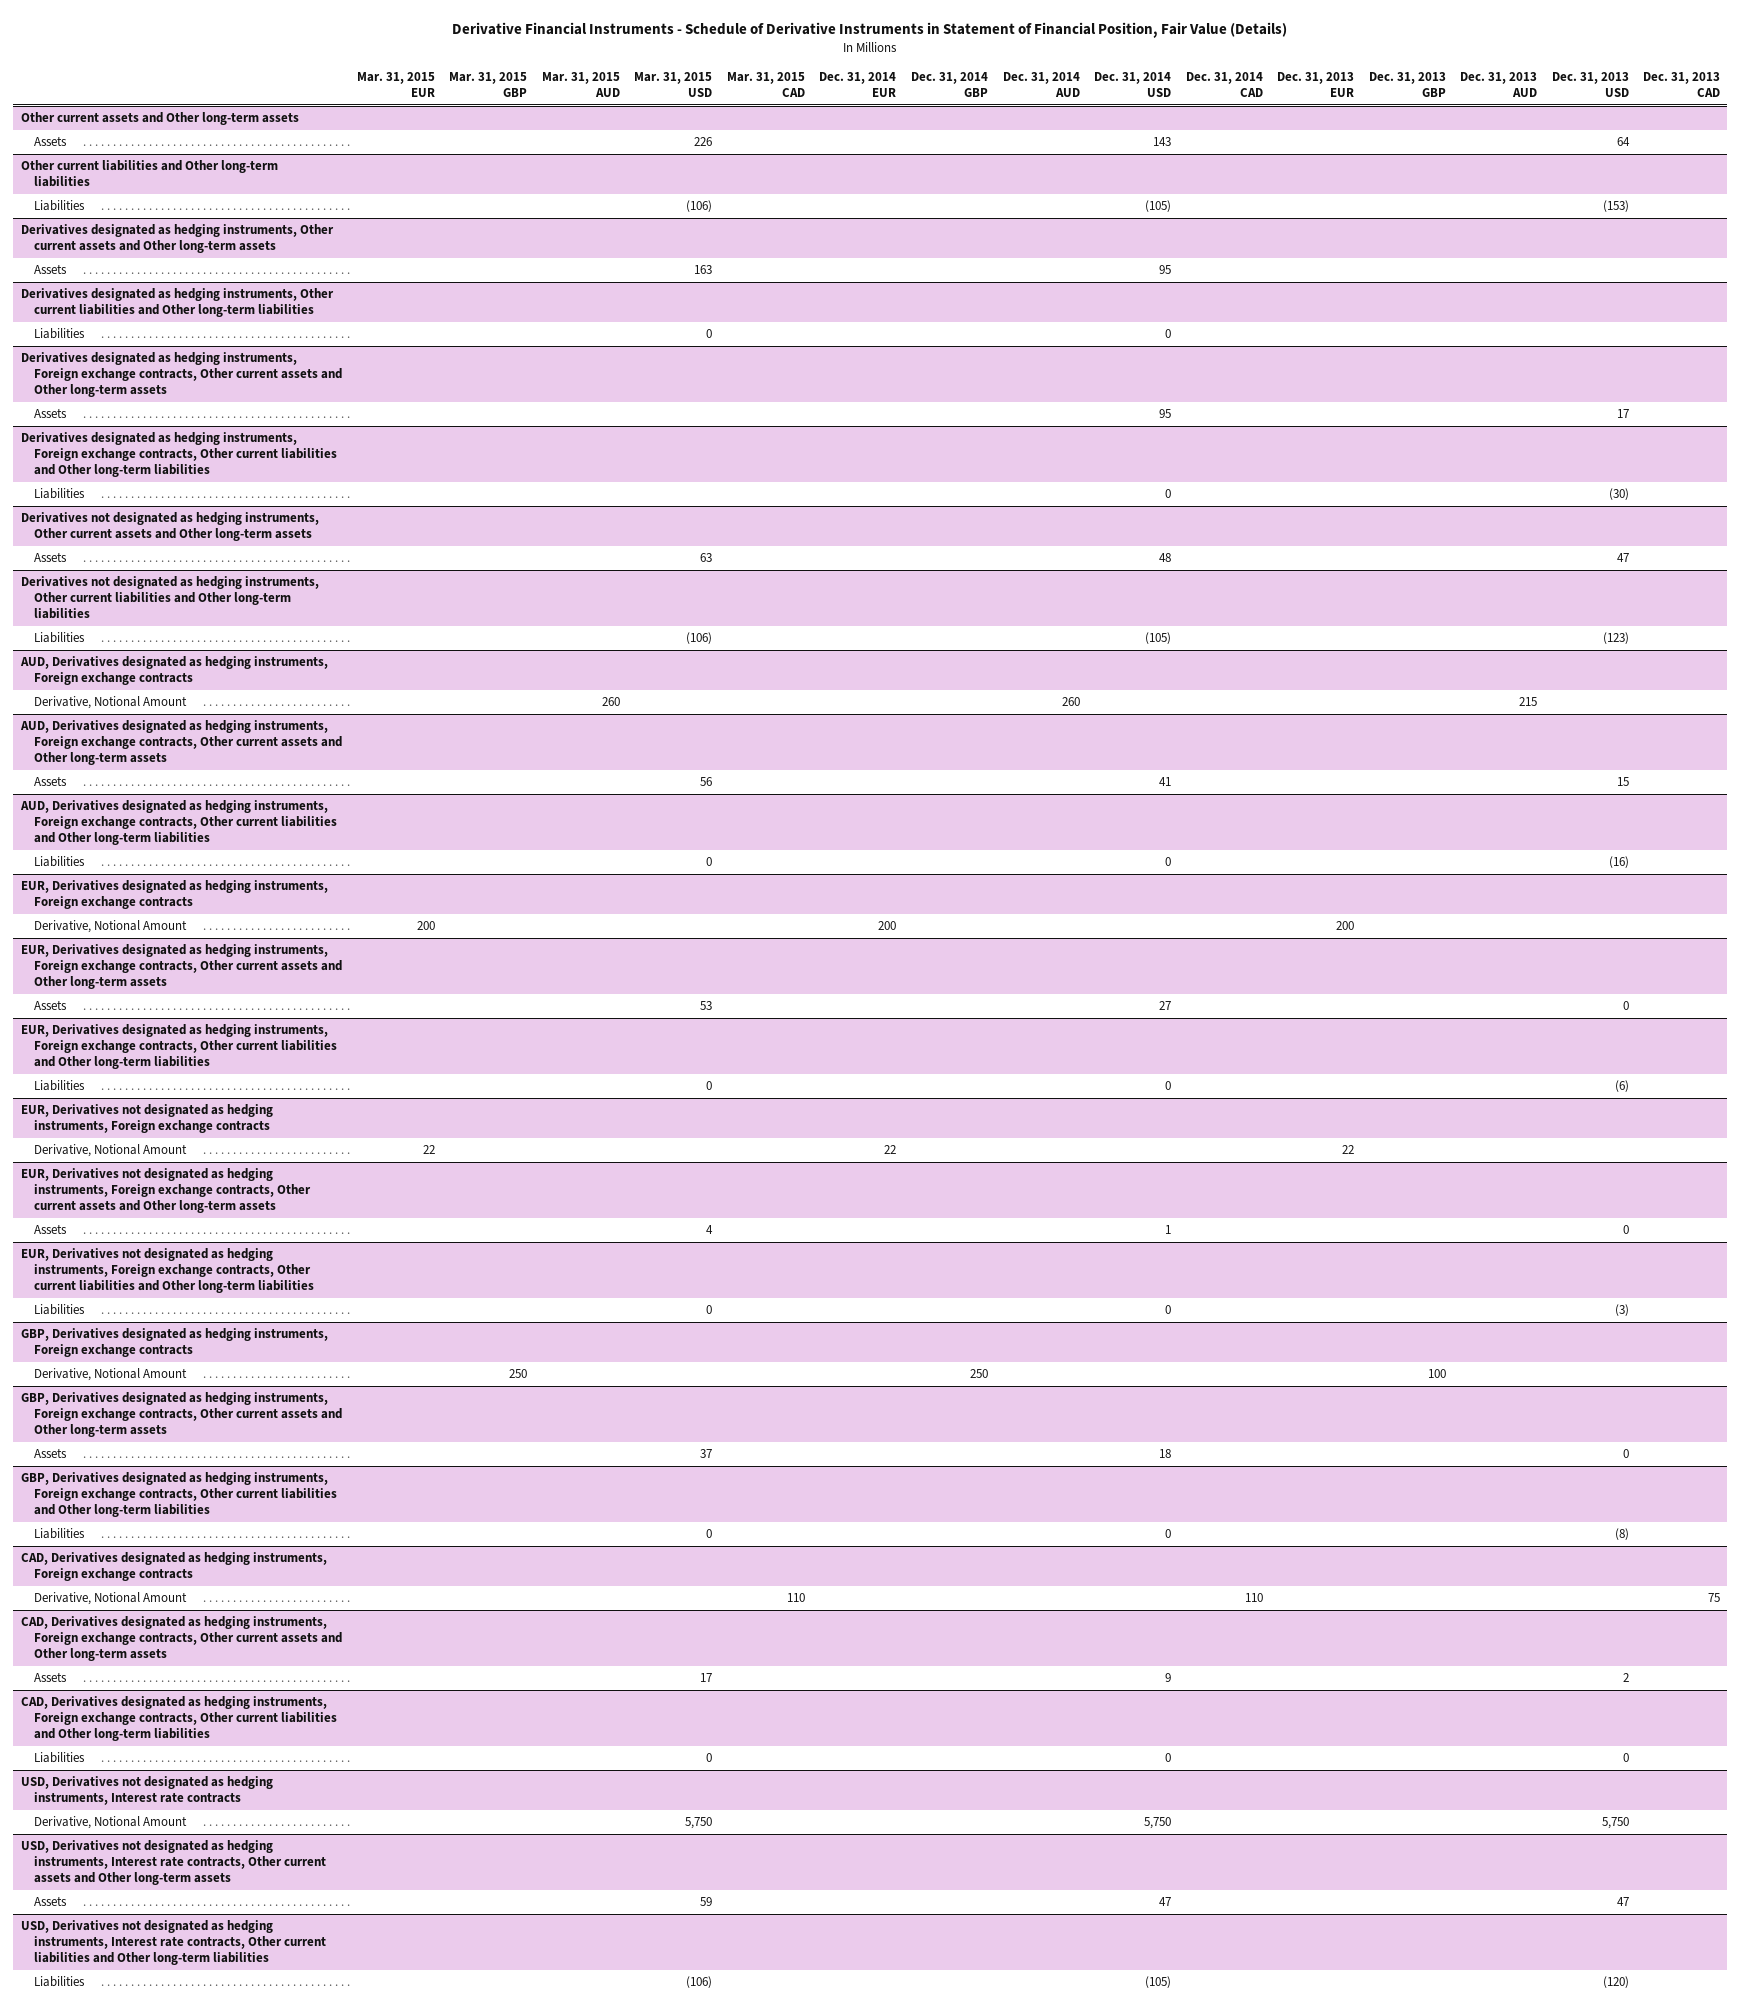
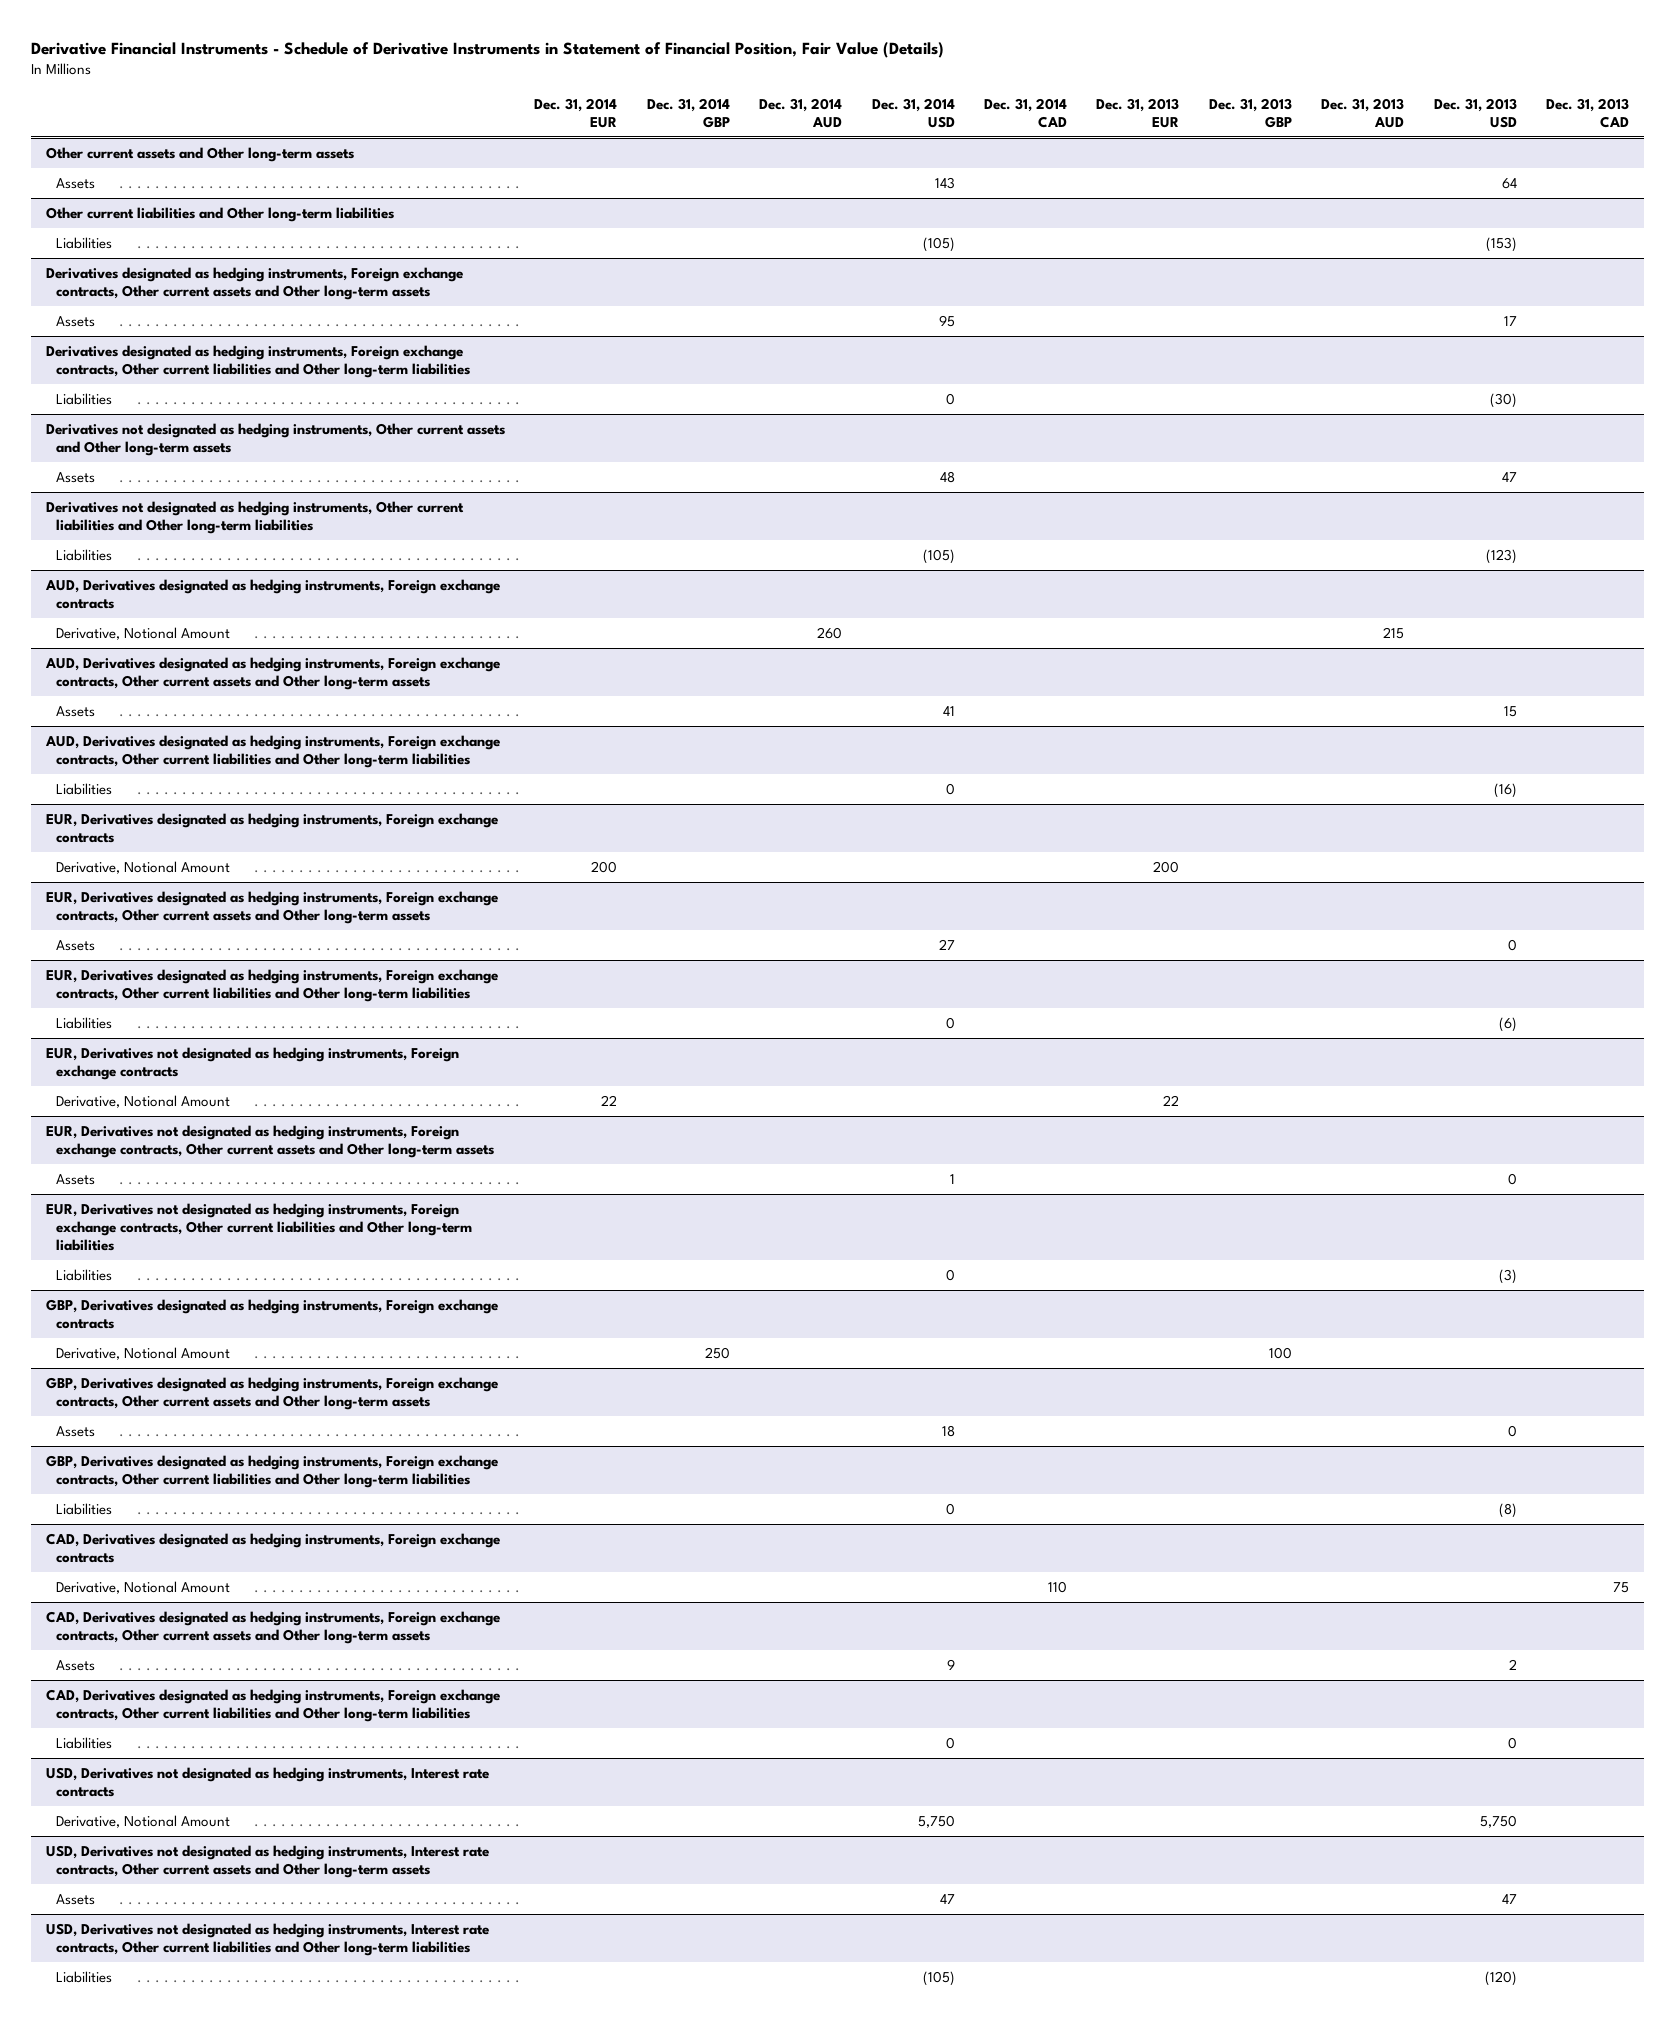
- | Mar. 31, 2015 EUR | Mar. 31, 2015 GBP | Mar. 31, 2015 AUD | Mar. 31, 2015 USD | Mar. 31, 2015 CAD | Dec. 31, 2014 EUR | Dec. 31, 2014 GBP | Dec. 31, 2014 AUD | Dec. 31, 2014 USD | Dec. 31, 2014 CAD | Dec. 31, 2013 EUR | Dec. 31, 2013 GBP | Dec. 31, 2013 AUD | Dec. 31, 2013 USD | Dec. 31, 2013 CAD
+ | Dec. 31, 2014 EUR | Dec. 31, 2014 GBP | Dec. 31, 2014 AUD | Dec. 31, 2014 USD | Dec. 31, 2014 CAD | Dec. 31, 2013 EUR | Dec. 31, 2013 GBP | Dec. 31, 2013 AUD | Dec. 31, 2013 USD | Dec. 31, 2013 CAD
- Derivatives designated as hedging instruments, Other current assets and Other long-term assets
- Assets | | | | 163 | | | | | 95 | | | | | |
- Derivatives designated as hedging instruments, Other current liabilities and Other long-term liabilities
- Liabilities | | | | 0 | | | | | 0 | | | | | |

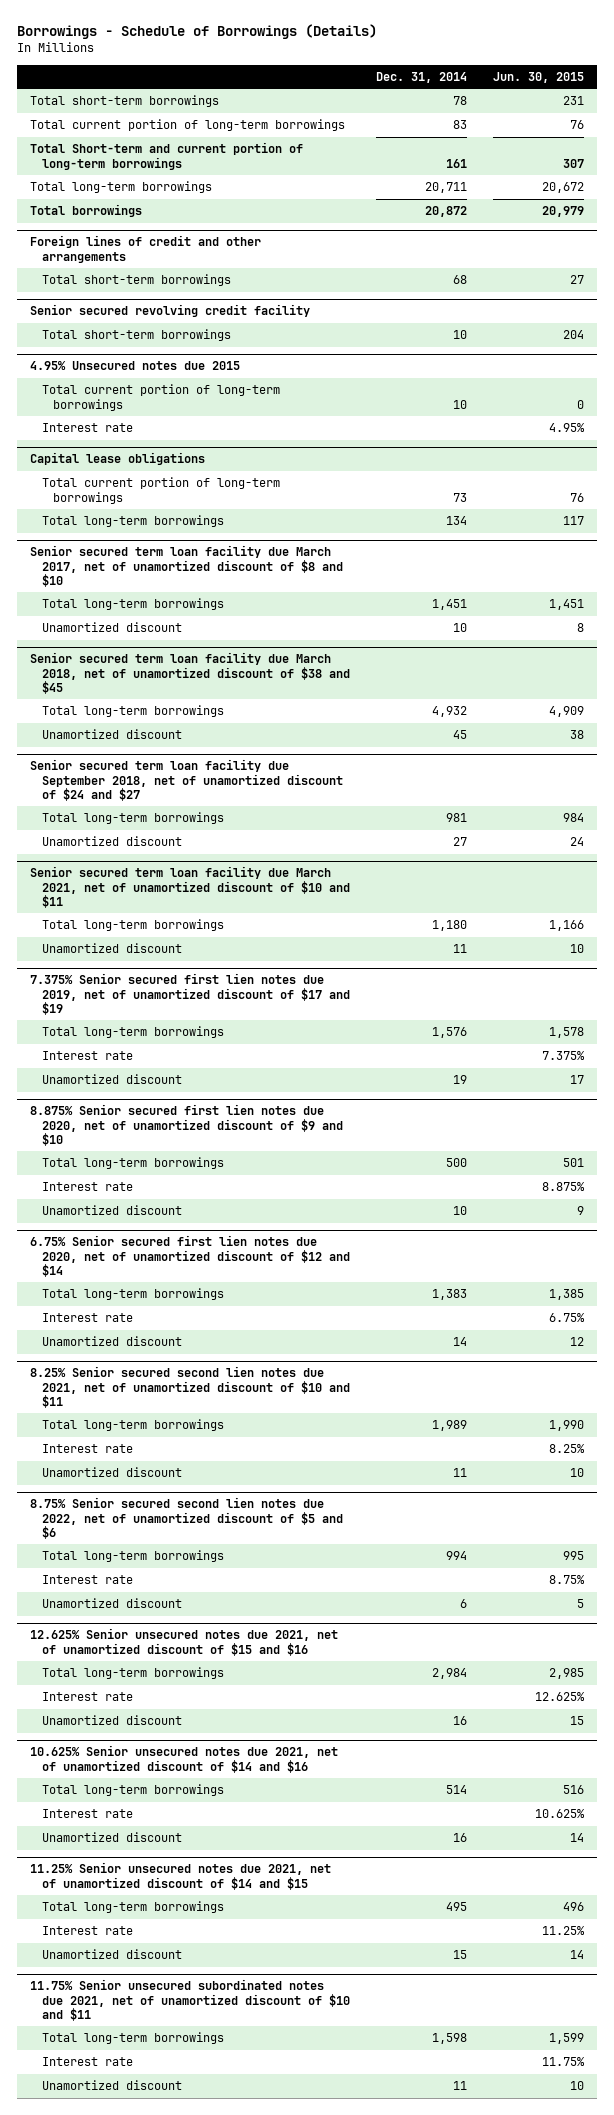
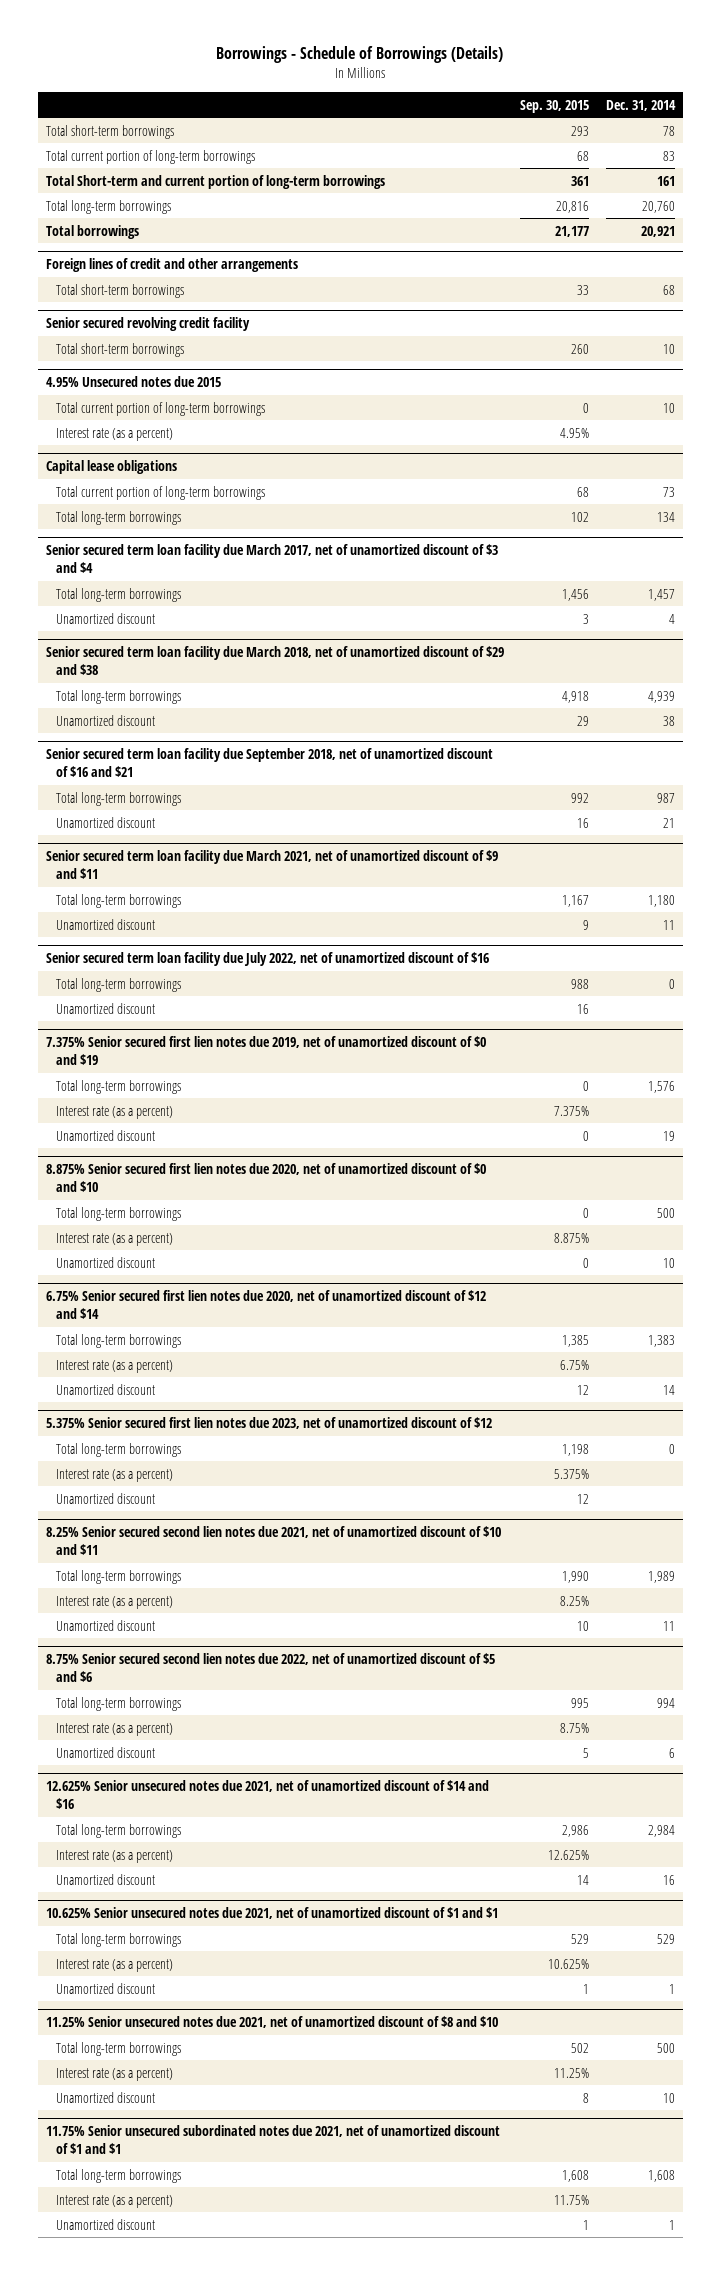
- | Dec. 31, 2014 | Jun. 30, 2015
+ | Sep. 30, 2015 | Dec. 31, 2014
- Total long-term borrowings | 20,711 | 20,672
- Total borrowings | 20,872 | 20,979
+ Total long-term borrowings | 20,816 | 20,760
+ Total borrowings | 21,177 | 20,921
@ 4.95% Unsecured notes due 2015
- Interest rate | | 4.95%
+ Interest rate (as a percent) | 4.95% |
- Senior secured term loan facility due March 2017, net of unamortized discount of $8 and $10
- Total long-term borrowings | 1,451 | 1,451
- Unamortized discount | 10 | 8
- Senior secured term loan facility due March 2018, net of unamortized discount of $38 and $45
- Total long-term borrowings | 4,932 | 4,909
- Unamortized discount | 45 | 38
- Senior secured term loan facility due September 2018, net of unamortized discount of $24 and $27
- Total long-term borrowings | 981 | 984
- Unamortized discount | 27 | 24
- Senior secured term loan facility due March 2021, net of unamortized discount of $10 and $11
+ Senior secured term loan facility due March 2017, net of unamortized discount of $3 and $4
+ Total long-term borrowings | 1,456 | 1,457
+ Unamortized discount | 3 | 4
+ Senior secured term loan facility due March 2018, net of unamortized discount of $29 and $38
+ Total long-term borrowings | 4,918 | 4,939
+ Unamortized discount | 29 | 38
+ Senior secured term loan facility due September 2018, net of unamortized discount of $16 and $21
+ Total long-term borrowings | 992 | 987
+ Unamortized discount | 16 | 21
+ Senior secured term loan facility due March 2021, net of unamortized discount of $9 and $11
- 7.375% Senior secured first lien notes due 2019, net of unamortized discount of $17 and $19
+ Senior secured term loan facility due July 2022, net of unamortized discount of $16
+ Total long-term borrowings | 988 | 0
+ Unamortized discount | 16 |
+ 7.375% Senior secured first lien notes due 2019, net of unamortized discount of $0 and $19
- Interest rate | | 7.375%
+ Interest rate (as a percent) | 7.375% |
- 8.875% Senior secured first lien notes due 2020, net of unamortized discount of $9 and $10
+ 8.875% Senior secured first lien notes due 2020, net of unamortized discount of $0 and $10
- Interest rate | | 8.875%
+ Interest rate (as a percent) | 8.875% |
@ 6.75% Senior secured first lien notes due 2020, net of unamortized discount of $12 and $14
- Interest rate | | 6.75%
+ Interest rate (as a percent) | 6.75% |
+ 5.375% Senior secured first lien notes due 2023, net of unamortized discount of $12
+ Total long-term borrowings | 1,198 | 0
+ Interest rate (as a percent) | 5.375% |
+ Unamortized discount | 12 |
@ 8.25% Senior secured second lien notes due 2021, net of unamortized discount of $10 and $11
- Interest rate | | 8.25%
+ Interest rate (as a percent) | 8.25% |
@ 8.75% Senior secured second lien notes due 2022, net of unamortized discount of $5 and $6
- Interest rate | | 8.75%
+ Interest rate (as a percent) | 8.75% |
- 12.625% Senior unsecured notes due 2021, net of unamortized discount of $15 and $16
+ 12.625% Senior unsecured notes due 2021, net of unamortized discount of $14 and $16
- Interest rate | | 12.625%
- Unamortized discount | 16 | 15
- 10.625% Senior unsecured notes due 2021, net of unamortized discount of $14 and $16
- Total long-term borrowings | 514 | 516
- Interest rate | | 10.625%
+ Interest rate (as a percent) | 12.625% |
- 11.25% Senior unsecured notes due 2021, net of unamortized discount of $14 and $15
- Total long-term borrowings | 495 | 496
- Interest rate | | 11.25%
- Unamortized discount | 15 | 14
- 11.75% Senior unsecured subordinated notes due 2021, net of unamortized discount of $10 and $11
- Total long-term borrowings | 1,598 | 1,599
- Interest rate | | 11.75%
- Unamortized discount | 11 | 10
+ 10.625% Senior unsecured notes due 2021, net of unamortized discount of $1 and $1
+ Total long-term borrowings | 529 | 529
+ Interest rate (as a percent) | 10.625% |
+ Unamortized discount | 1 | 1
+ 11.25% Senior unsecured notes due 2021, net of unamortized discount of $8 and $10
+ Total long-term borrowings | 502 | 500
+ Interest rate (as a percent) | 11.25% |
+ Unamortized discount | 8 | 10
+ 11.75% Senior unsecured subordinated notes due 2021, net of unamortized discount of $1 and $1
+ Total long-term borrowings | 1,608 | 1,608
+ Interest rate (as a percent) | 11.75% |
+ Unamortized discount | 1 | 1

